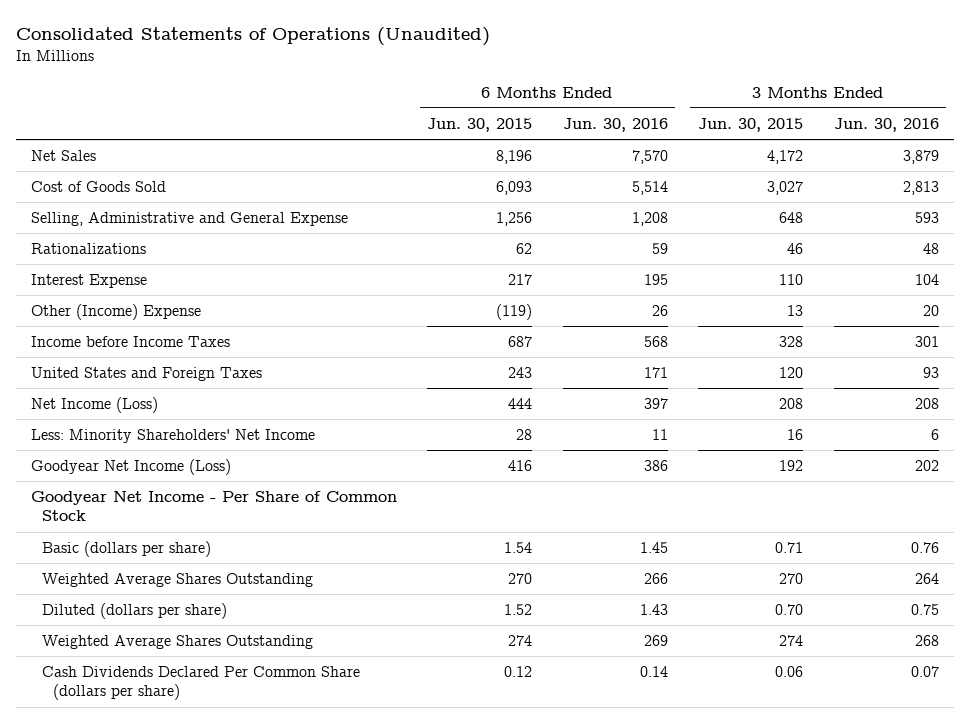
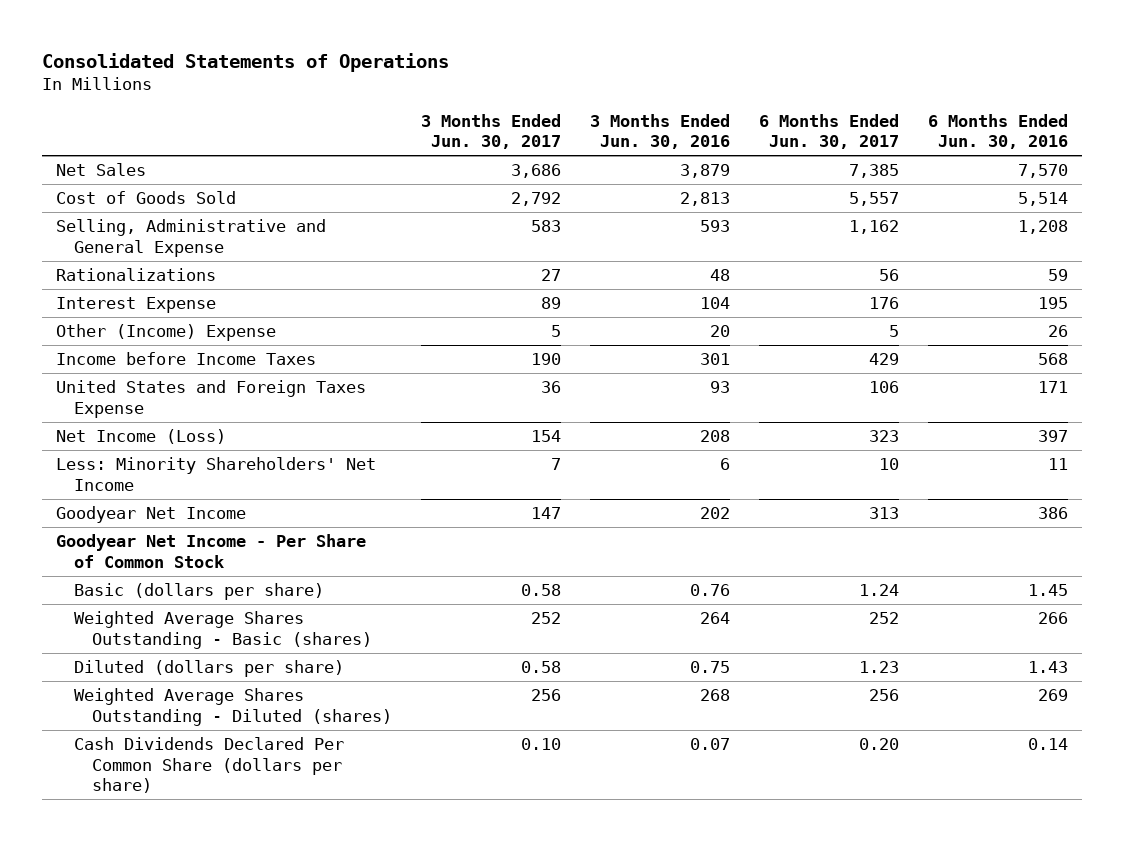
- Consolidated Statements of Operations (Unaudited)
+ Consolidated Statements of Operations
- | 6 Months Ended Jun. 30, 2015 | 6 Months Ended Jun. 30, 2016 | 3 Months Ended Jun. 30, 2015 | 3 Months Ended Jun. 30, 2016
+ | 3 Months Ended Jun. 30, 2017 | 3 Months Ended Jun. 30, 2016 | 6 Months Ended Jun. 30, 2017 | 6 Months Ended Jun. 30, 2016
- United States and Foreign Taxes | 243 | 171 | 120 | 93
+ United States and Foreign Taxes Expense | 36 | 93 | 106 | 171
- Goodyear Net Income (Loss) | 416 | 386 | 192 | 202
+ Goodyear Net Income | 147 | 202 | 313 | 386
- Weighted Average Shares Outstanding | 270 | 266 | 270 | 264
+ Weighted Average Shares Outstanding - Basic (shares) | 252 | 264 | 252 | 266
- Weighted Average Shares Outstanding | 274 | 269 | 274 | 268
+ Weighted Average Shares Outstanding - Diluted (shares) | 256 | 268 | 256 | 269

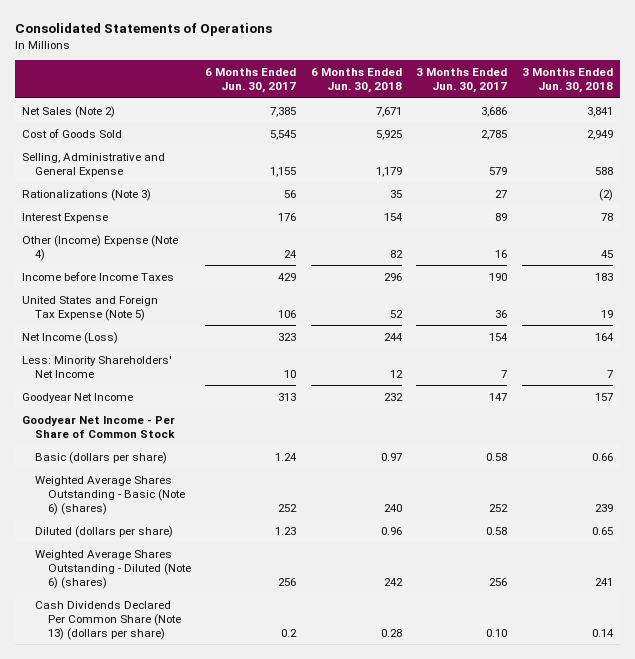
- | 3 Months Ended Jun. 30, 2017 | 3 Months Ended Jun. 30, 2016 | 6 Months Ended Jun. 30, 2017 | 6 Months Ended Jun. 30, 2016
+ | 6 Months Ended Jun. 30, 2017 | 6 Months Ended Jun. 30, 2018 | 3 Months Ended Jun. 30, 2017 | 3 Months Ended Jun. 30, 2018
- Net Sales | 3,686 | 3,879 | 7,385 | 7,570
- Cost of Goods Sold | 2,792 | 2,813 | 5,557 | 5,514
- Selling, Administrative and General Expense | 583 | 593 | 1,162 | 1,208
- Rationalizations | 27 | 48 | 56 | 59
+ Net Sales (Note 2) | 7,385 | 7,671 | 3,686 | 3,841
+ Cost of Goods Sold | 5,545 | 5,925 | 2,785 | 2,949
+ Selling, Administrative and General Expense | 1,155 | 1,179 | 579 | 588
+ Rationalizations (Note 3) | 56 | 35 | 27 | (2)
- Other (Income) Expense | 5 | 20 | 5 | 26
+ Other (Income) Expense (Note 4) | 24 | 82 | 16 | 45
- United States and Foreign Taxes Expense | 36 | 93 | 106 | 171
+ United States and Foreign Tax Expense (Note 5) | 106 | 52 | 36 | 19
- Weighted Average Shares Outstanding - Basic (shares) | 252 | 264 | 252 | 266
+ Weighted Average Shares Outstanding - Basic (Note 6) (shares) | 252 | 240 | 252 | 239
- Weighted Average Shares Outstanding - Diluted (shares) | 256 | 268 | 256 | 269
- Cash Dividends Declared Per Common Share (dollars per share) | 0.10 | 0.07 | 0.20 | 0.14
+ Weighted Average Shares Outstanding - Diluted (Note 6) (shares) | 256 | 242 | 256 | 241
+ Cash Dividends Declared Per Common Share (Note 13) (dollars per share) | 0.2 | 0.28 | 0.10 | 0.14

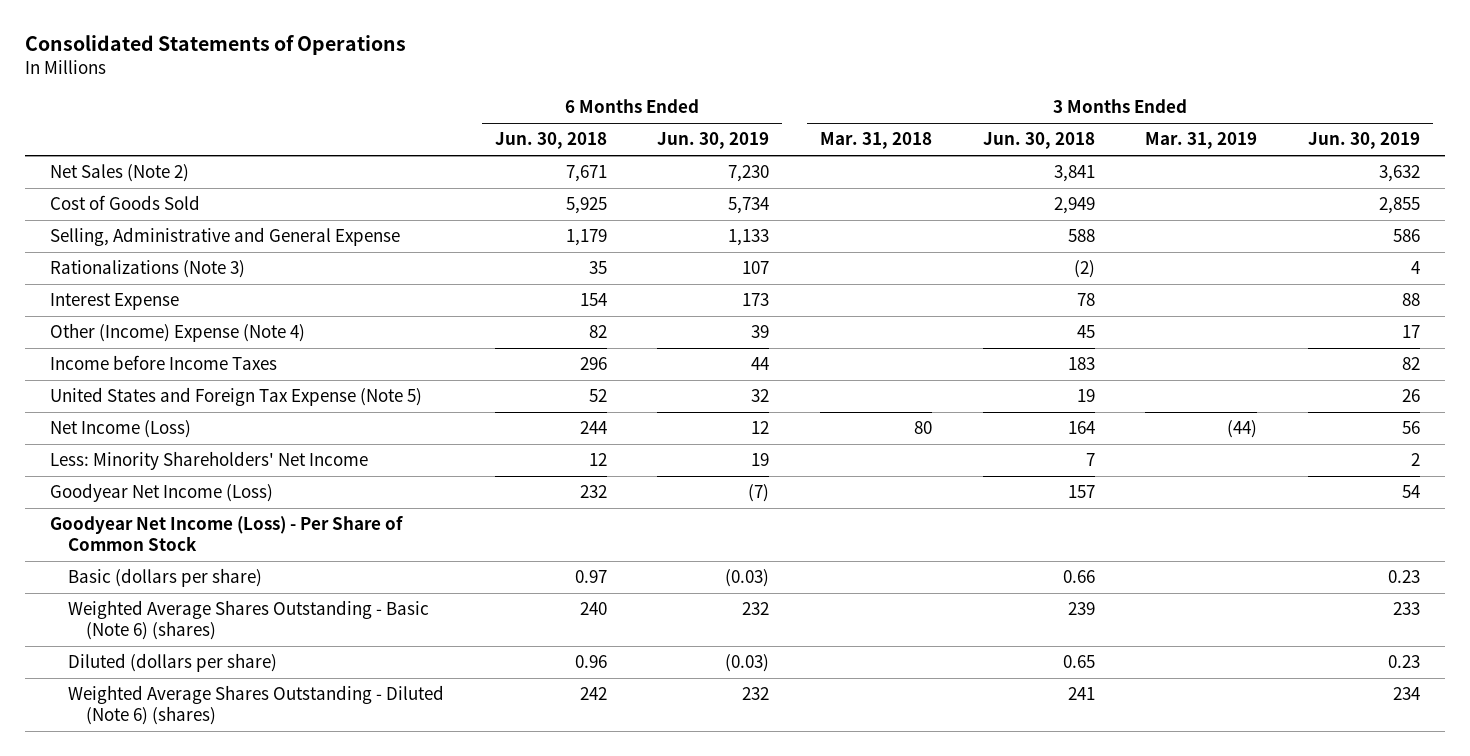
- | 6 Months Ended Jun. 30, 2017 | 6 Months Ended Jun. 30, 2018 | 3 Months Ended Jun. 30, 2017 | 3 Months Ended Jun. 30, 2018
+ | 6 Months Ended Jun. 30, 2018 | 6 Months Ended Jun. 30, 2019 | 3 Months Ended Mar. 31, 2018 | 3 Months Ended Jun. 30, 2018 | 3 Months Ended Mar. 31, 2019 | 3 Months Ended Jun. 30, 2019
- Goodyear Net Income | 313 | 232 | 147 | 157
- Goodyear Net Income - Per Share of Common Stock
+ Goodyear Net Income (Loss) | 232 | (7) | | 157 | | 54
+ Goodyear Net Income (Loss) - Per Share of Common Stock
- Cash Dividends Declared Per Common Share (Note 13) (dollars per share) | 0.2 | 0.28 | 0.10 | 0.14

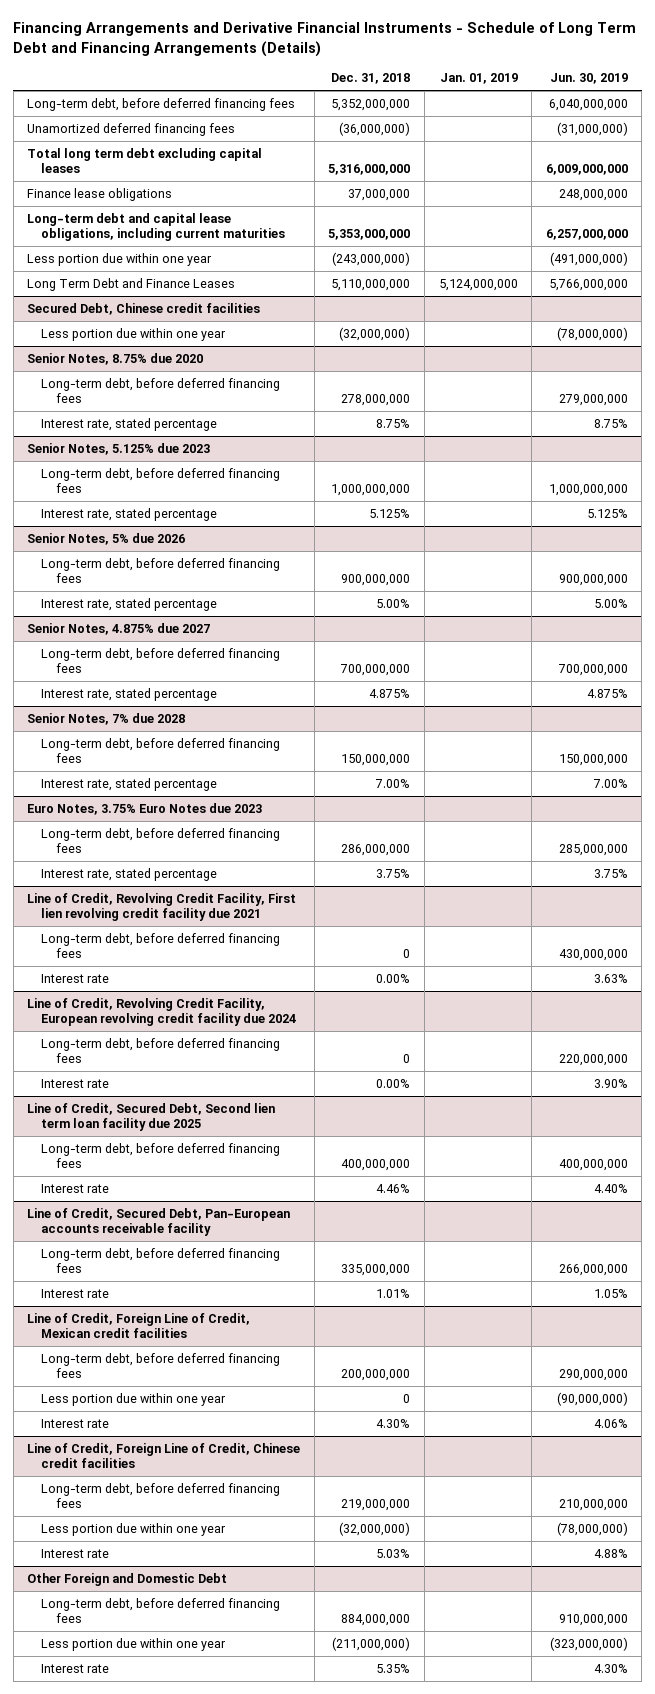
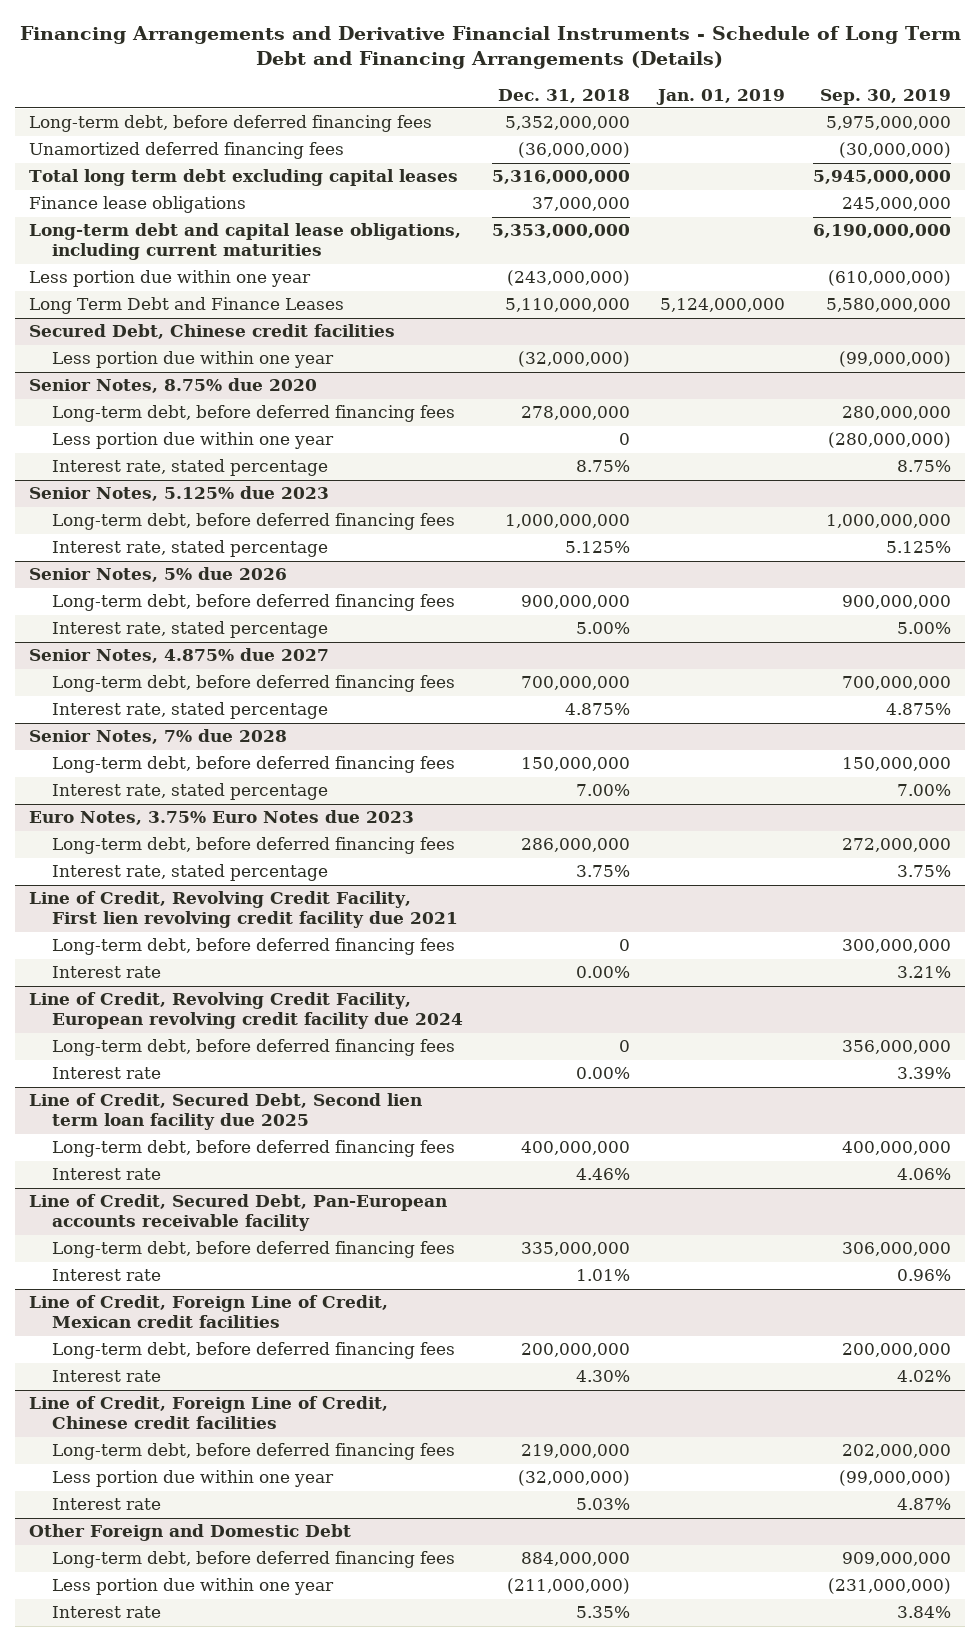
- | Dec. 31, 2018 | Jan. 01, 2019 | Jun. 30, 2019
+ | Dec. 31, 2018 | Jan. 01, 2019 | Sep. 30, 2019
@ Senior Notes, 8.75% due 2020
+ Less portion due within one year | 0 | | (280,000,000)
@ Line of Credit, Foreign Line of Credit, Mexican credit facilities
- Less portion due within one year | 0 | | (90,000,000)

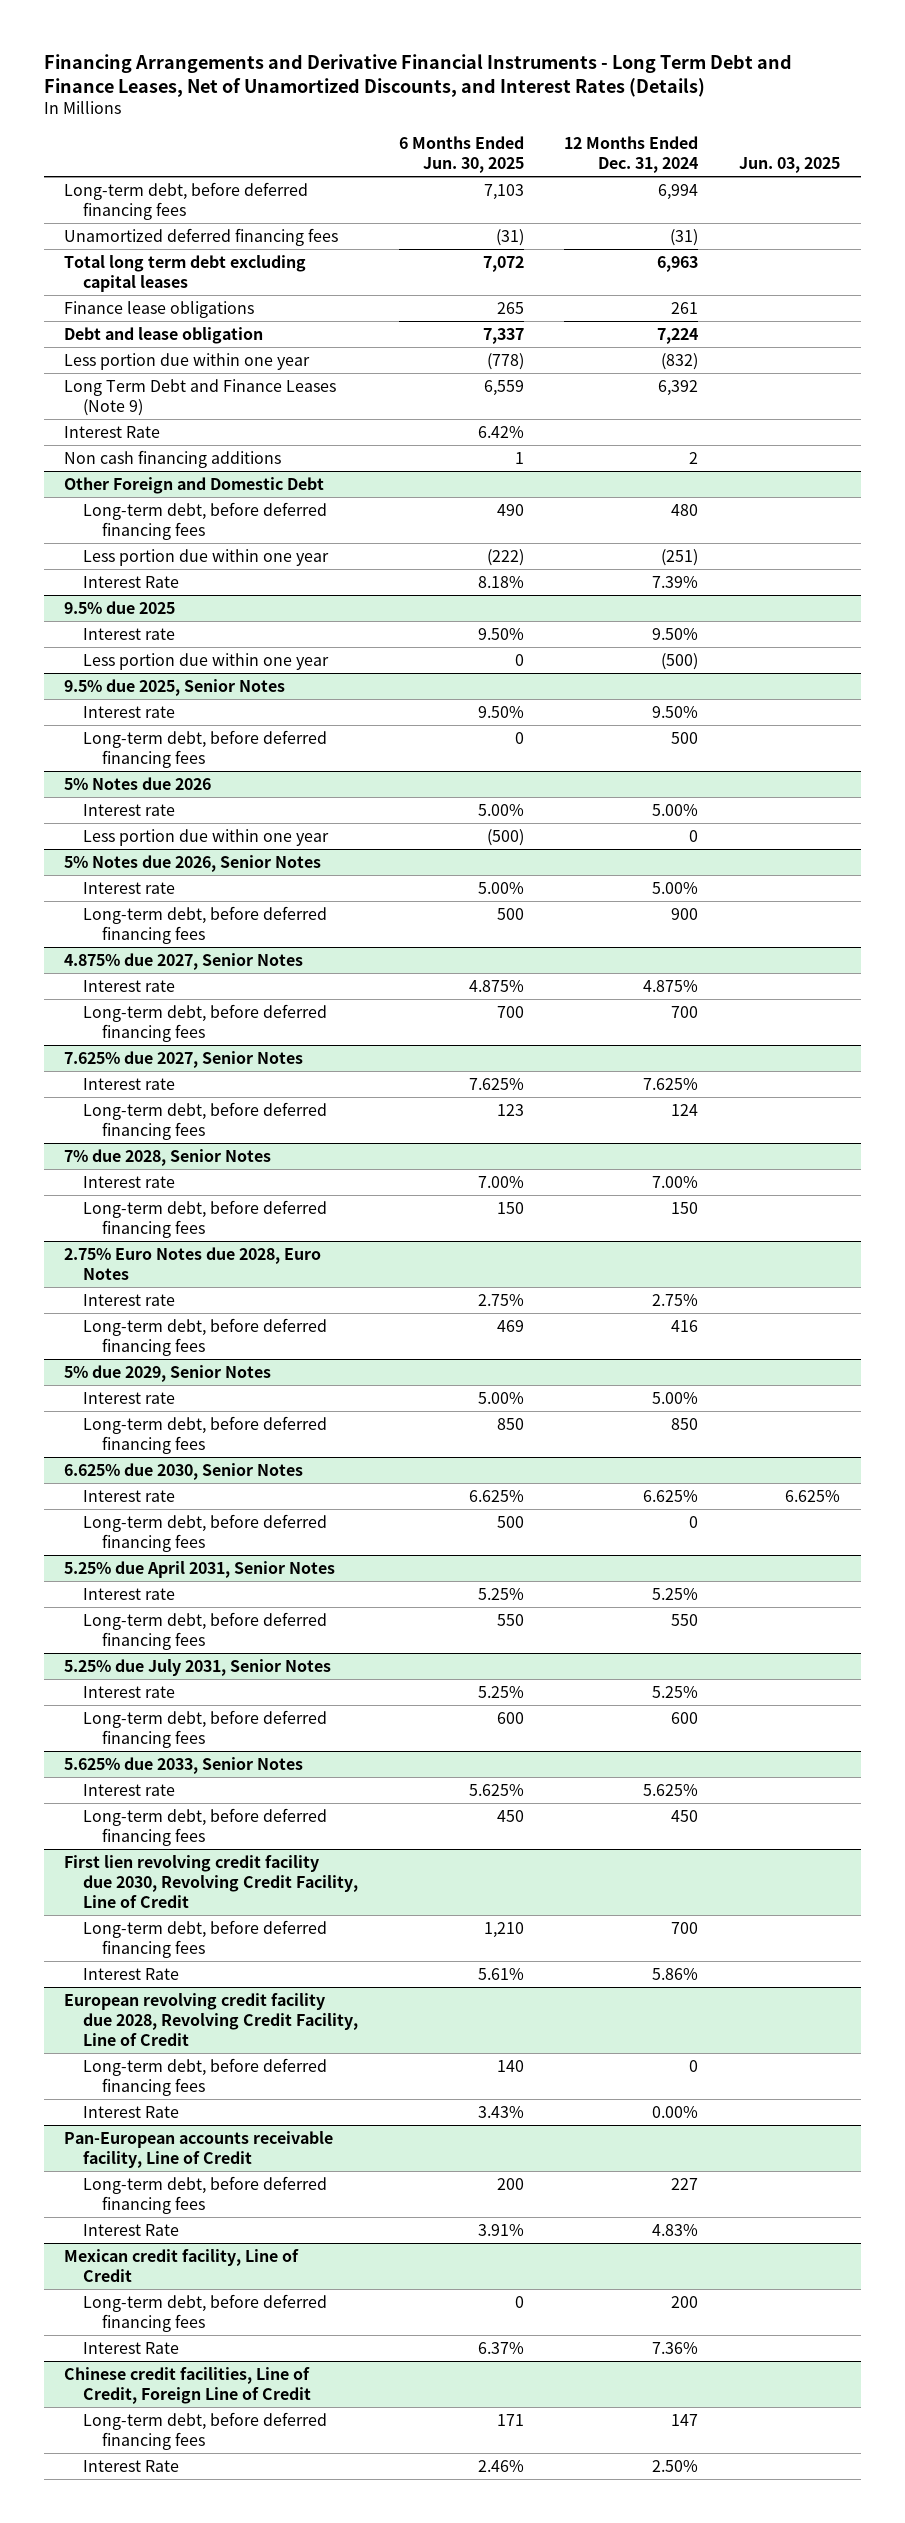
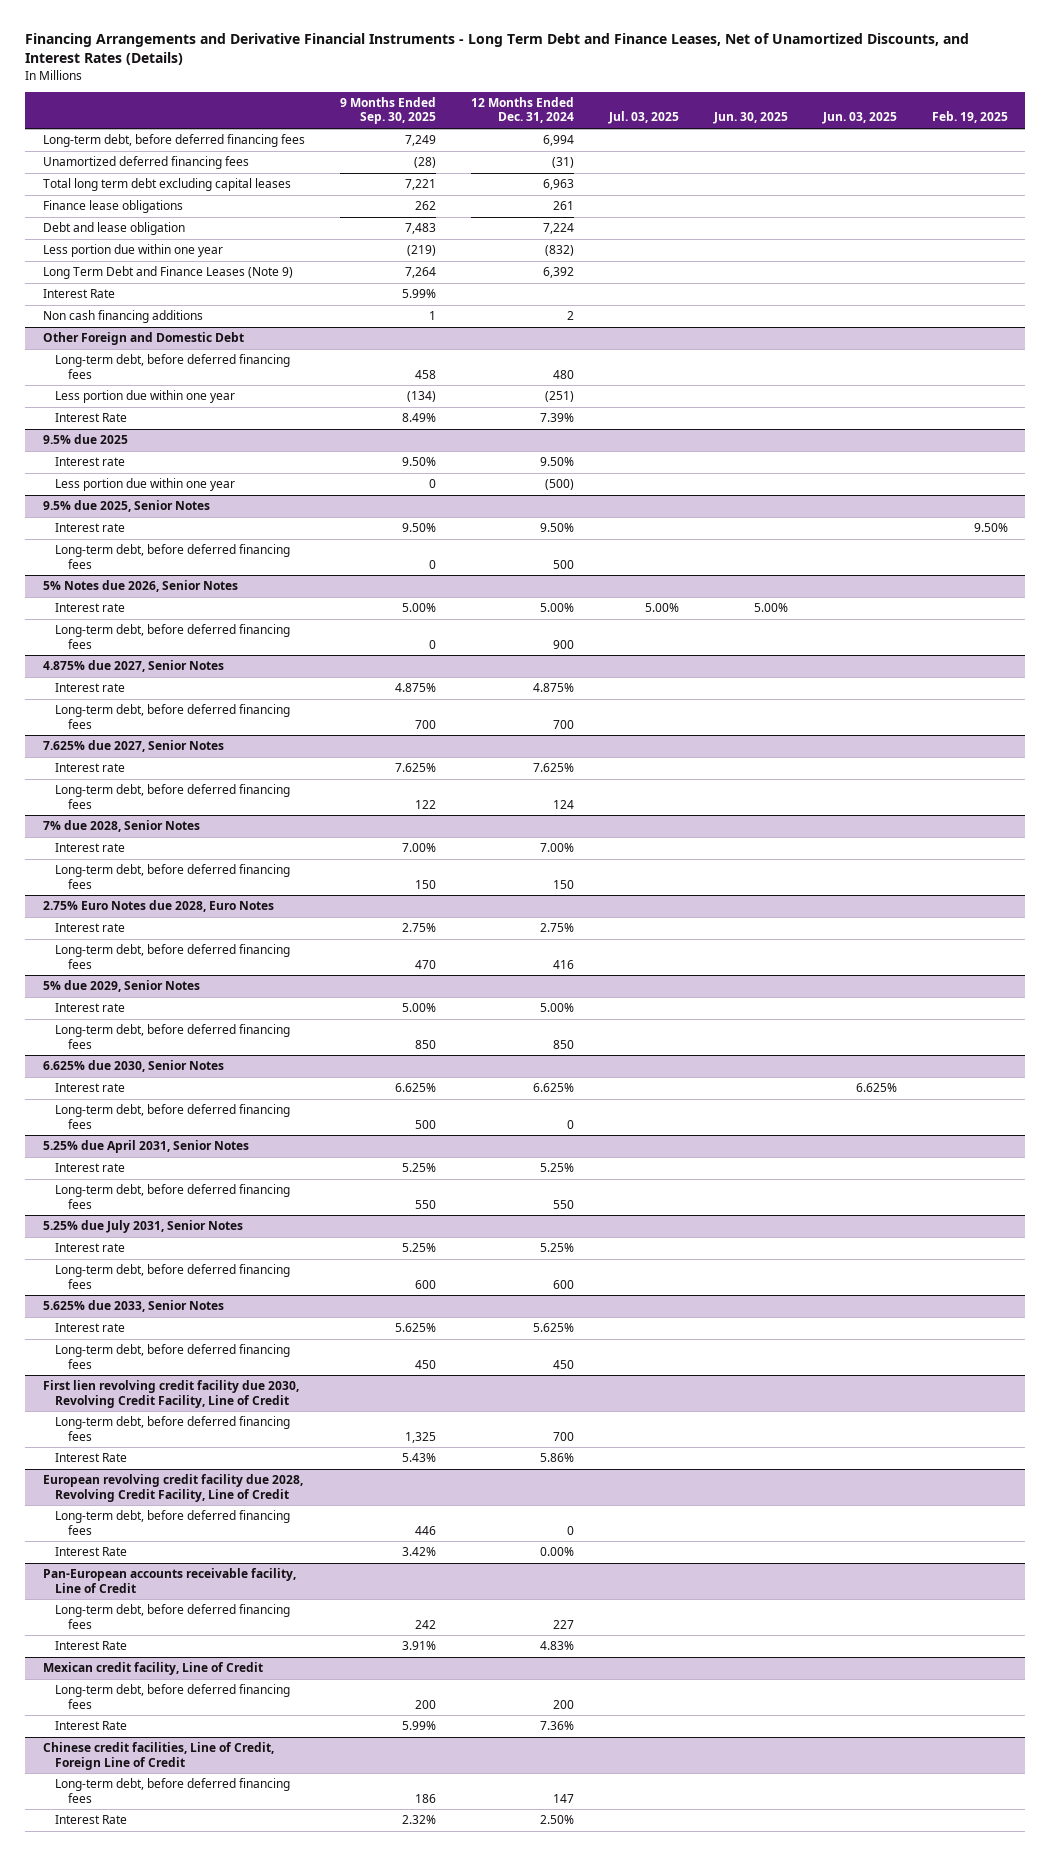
- | 6 Months Ended Jun. 30, 2025 | 12 Months Ended Dec. 31, 2024 | Jun. 03, 2025
+ | 9 Months Ended Sep. 30, 2025 | 12 Months Ended Dec. 31, 2024 | Jul. 03, 2025 | Jun. 30, 2025 | Jun. 03, 2025 | Feb. 19, 2025
- 5% Notes due 2026
- Interest rate | 5.00% | 5.00% |
- Less portion due within one year | (500) | 0 |

